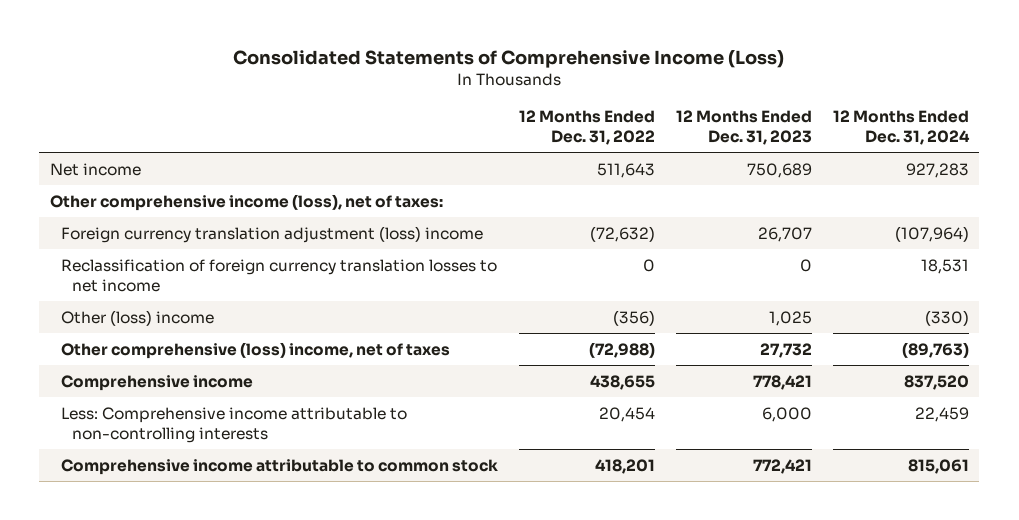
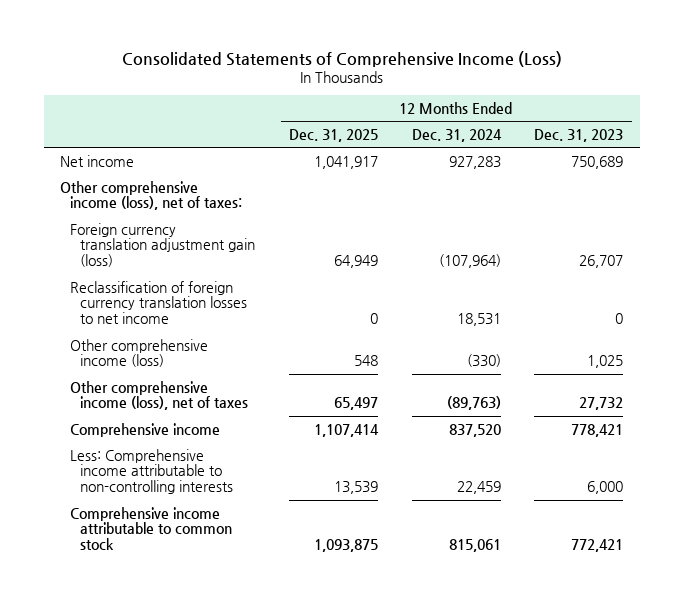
- | 12 Months Ended Dec. 31, 2022 | 12 Months Ended Dec. 31, 2023 | 12 Months Ended Dec. 31, 2024
+ | 12 Months Ended Dec. 31, 2025 | 12 Months Ended Dec. 31, 2024 | 12 Months Ended Dec. 31, 2023
- Foreign currency translation adjustment (loss) income | (72,632) | 26,707 | (107,964)
+ Foreign currency translation adjustment gain (loss) | 64,949 | (107,964) | 26,707
- Other (loss) income | (356) | 1,025 | (330)
- Other comprehensive (loss) income, net of taxes | (72,988) | 27,732 | (89,763)
+ Other comprehensive income (loss) | 548 | (330) | 1,025
+ Other comprehensive income (loss), net of taxes | 65,497 | (89,763) | 27,732

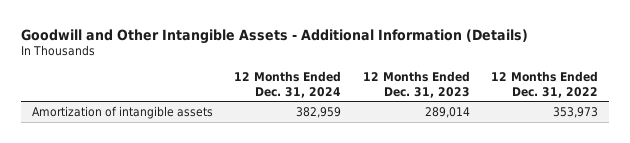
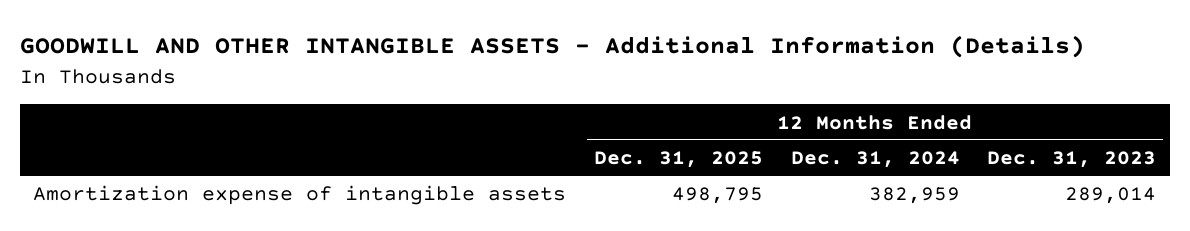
- Goodwill and Other Intangible Assets - Additional Information (Details)
+ GOODWILL AND OTHER INTANGIBLE ASSETS - Additional Information (Details)
- | 12 Months Ended Dec. 31, 2024 | 12 Months Ended Dec. 31, 2023 | 12 Months Ended Dec. 31, 2022
+ | 12 Months Ended Dec. 31, 2025 | 12 Months Ended Dec. 31, 2024 | 12 Months Ended Dec. 31, 2023
- Amortization of intangible assets | 382,959 | 289,014 | 353,973
+ Amortization expense of intangible assets | 498,795 | 382,959 | 289,014

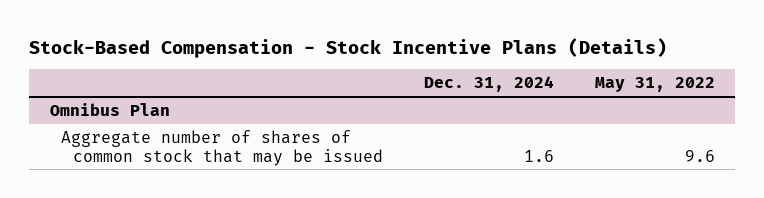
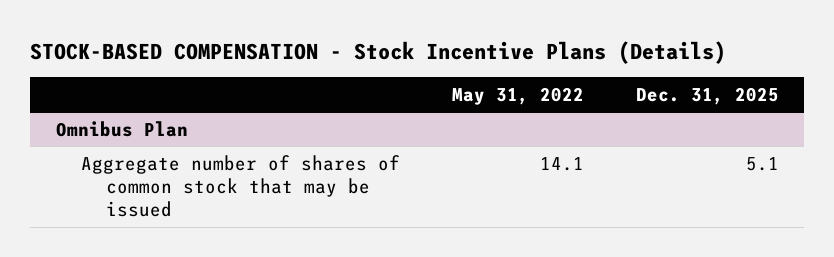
- Stock-Based Compensation - Stock Incentive Plans (Details)
+ STOCK-BASED COMPENSATION - Stock Incentive Plans (Details)
- | Dec. 31, 2024 | May 31, 2022
+ | May 31, 2022 | Dec. 31, 2025
@ Omnibus Plan
- Aggregate number of shares of common stock that may be issued | 1.6 | 9.6
+ Aggregate number of shares of common stock that may be issued | 14.1 | 5.1

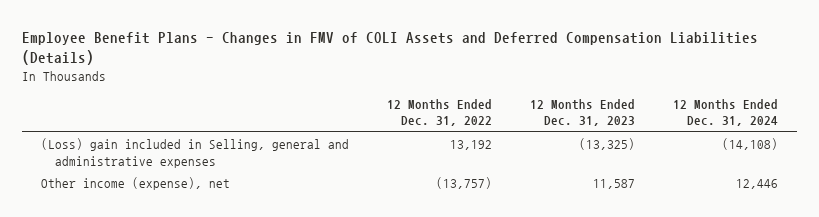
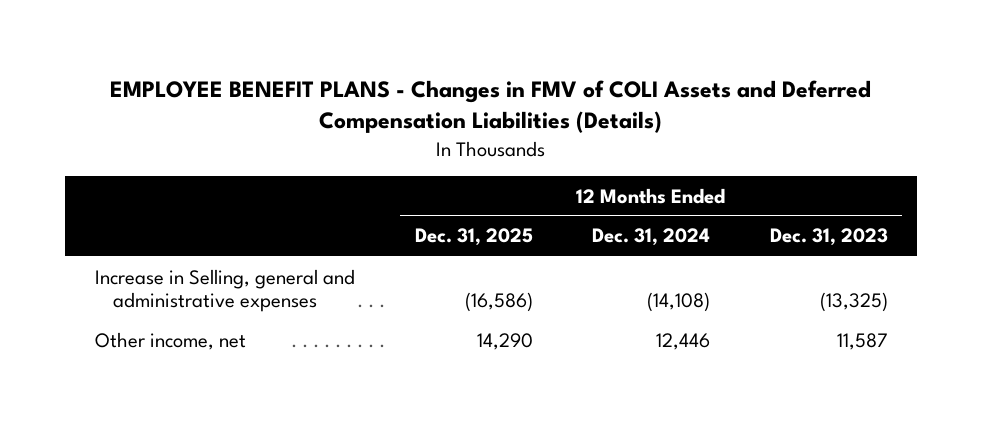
- Employee Benefit Plans - Changes in FMV of COLI Assets and Deferred Compensation Liabilities (Details)
+ EMPLOYEE BENEFIT PLANS - Changes in FMV of COLI Assets and Deferred Compensation Liabilities (Details)
- | 12 Months Ended Dec. 31, 2022 | 12 Months Ended Dec. 31, 2023 | 12 Months Ended Dec. 31, 2024
+ | 12 Months Ended Dec. 31, 2025 | 12 Months Ended Dec. 31, 2024 | 12 Months Ended Dec. 31, 2023
- (Loss) gain included in Selling, general and administrative expenses | 13,192 | (13,325) | (14,108)
- Other income (expense), net | (13,757) | 11,587 | 12,446
+ Increase in Selling, general and administrative expenses | (16,586) | (14,108) | (13,325)
+ Other income, net | 14,290 | 12,446 | 11,587

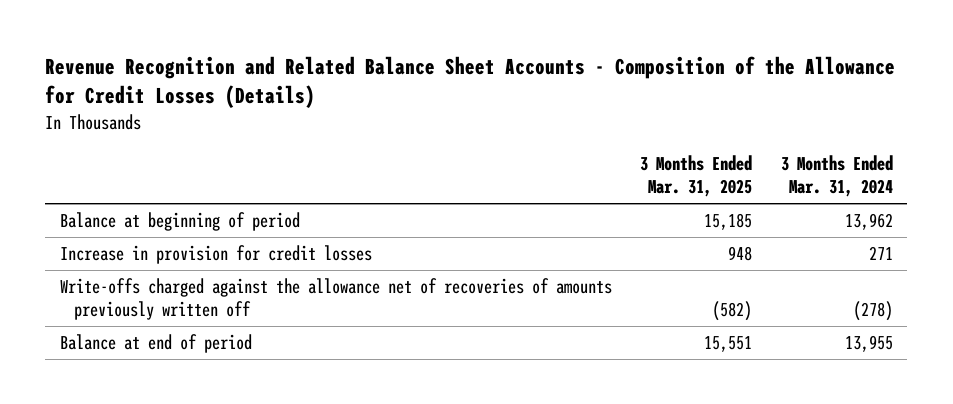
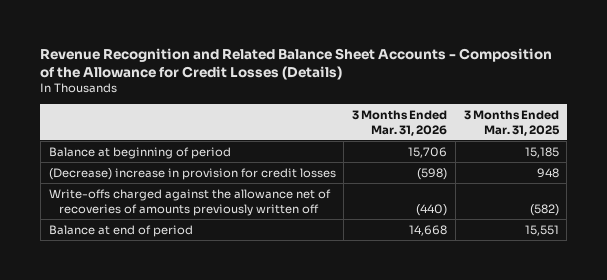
- | 3 Months Ended Mar. 31, 2025 | 3 Months Ended Mar. 31, 2024
+ | 3 Months Ended Mar. 31, 2026 | 3 Months Ended Mar. 31, 2025
- Increase in provision for credit losses | 948 | 271
+ (Decrease) increase in provision for credit losses | (598) | 948

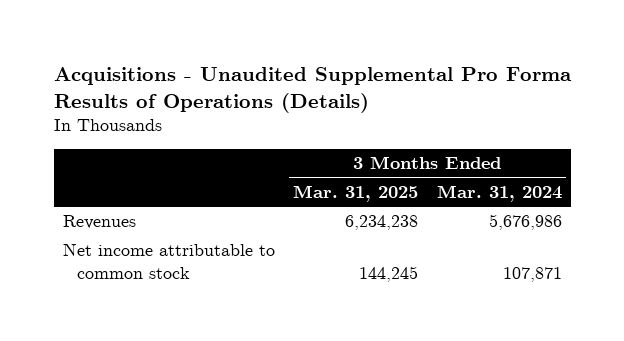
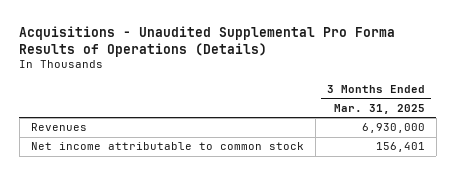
- | 3 Months Ended Mar. 31, 2025 | 3 Months Ended Mar. 31, 2024
+ | 3 Months Ended Mar. 31, 2025
- Revenues | 6,234,238 | 5,676,986
- Net income attributable to common stock | 144,245 | 107,871
+ Revenues | 6,930,000
+ Net income attributable to common stock | 156,401

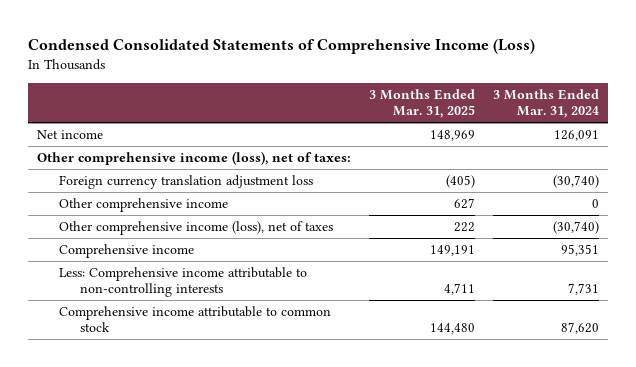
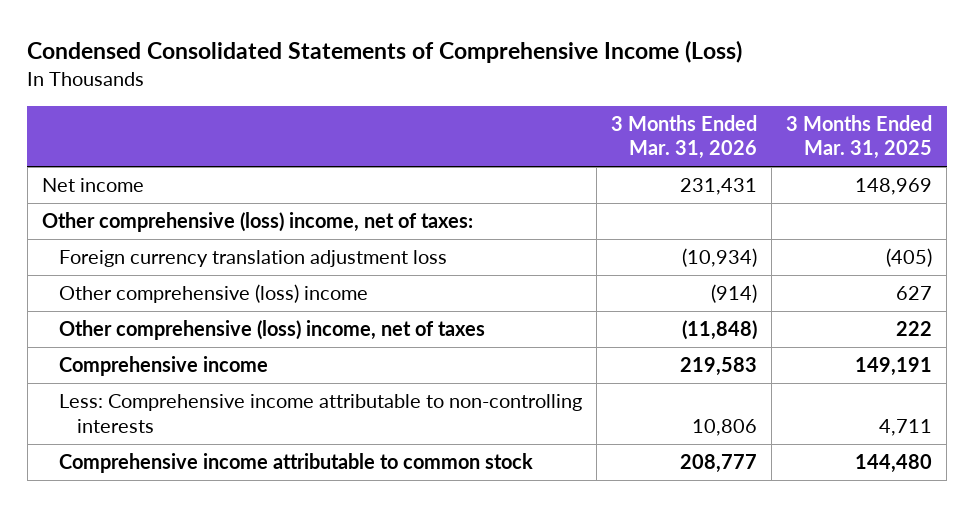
- | 3 Months Ended Mar. 31, 2025 | 3 Months Ended Mar. 31, 2024
+ | 3 Months Ended Mar. 31, 2026 | 3 Months Ended Mar. 31, 2025
- Other comprehensive income (loss), net of taxes:
+ Other comprehensive (loss) income, net of taxes:
- Other comprehensive income | 627 | 0
- Other comprehensive income (loss), net of taxes | 222 | (30,740)
+ Other comprehensive (loss) income | (914) | 627
+ Other comprehensive (loss) income, net of taxes | (11,848) | 222

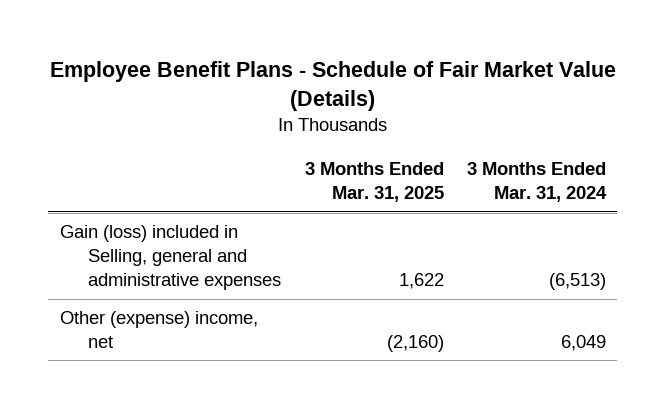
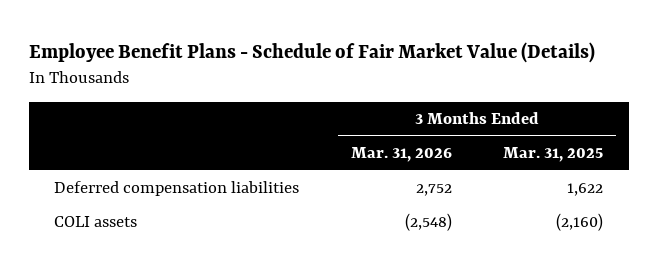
- | 3 Months Ended Mar. 31, 2025 | 3 Months Ended Mar. 31, 2024
+ | 3 Months Ended Mar. 31, 2026 | 3 Months Ended Mar. 31, 2025
- Gain (loss) included in Selling, general and administrative expenses | 1,622 | (6,513)
- Other (expense) income, net | (2,160) | 6,049
+ Deferred compensation liabilities | 2,752 | 1,622
+ COLI assets | (2,548) | (2,160)

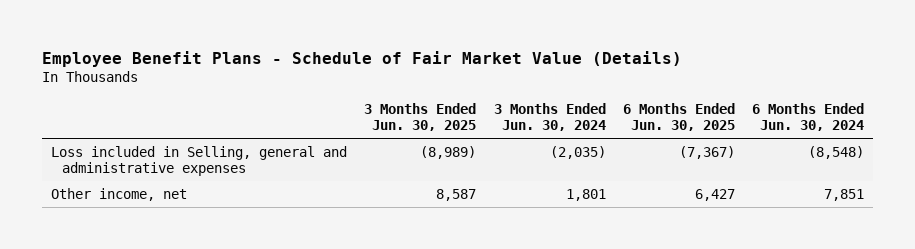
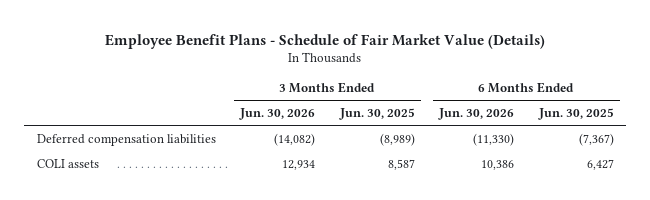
- | 3 Months Ended Jun. 30, 2025 | 3 Months Ended Jun. 30, 2024 | 6 Months Ended Jun. 30, 2025 | 6 Months Ended Jun. 30, 2024
+ | 3 Months Ended Jun. 30, 2026 | 3 Months Ended Jun. 30, 2025 | 6 Months Ended Jun. 30, 2026 | 6 Months Ended Jun. 30, 2025
- Loss included in Selling, general and administrative expenses | (8,989) | (2,035) | (7,367) | (8,548)
- Other income, net | 8,587 | 1,801 | 6,427 | 7,851
+ Deferred compensation liabilities | (14,082) | (8,989) | (11,330) | (7,367)
+ COLI assets | 12,934 | 8,587 | 10,386 | 6,427

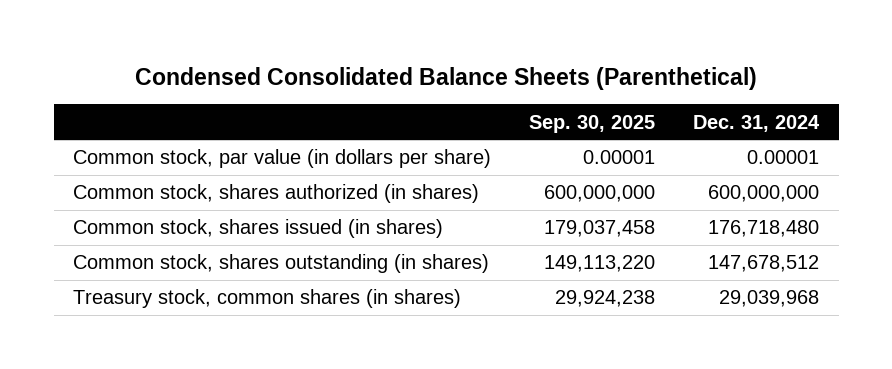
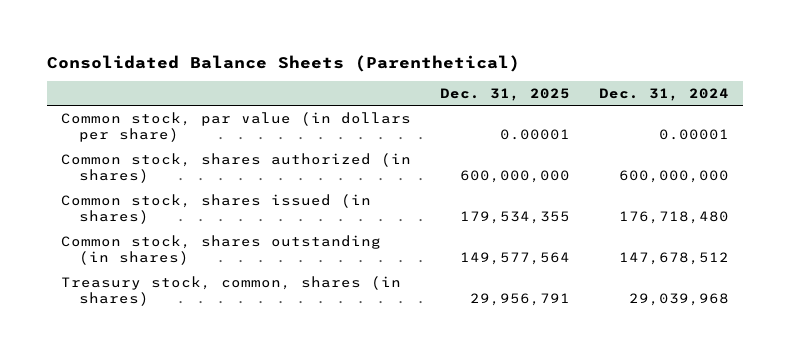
- Condensed Consolidated Balance Sheets (Parenthetical)
+ Consolidated Balance Sheets (Parenthetical)
- | Sep. 30, 2025 | Dec. 31, 2024
+ | Dec. 31, 2025 | Dec. 31, 2024
- Treasury stock, common shares (in shares) | 29,924,238 | 29,039,968
+ Treasury stock, common, shares (in shares) | 29,956,791 | 29,039,968

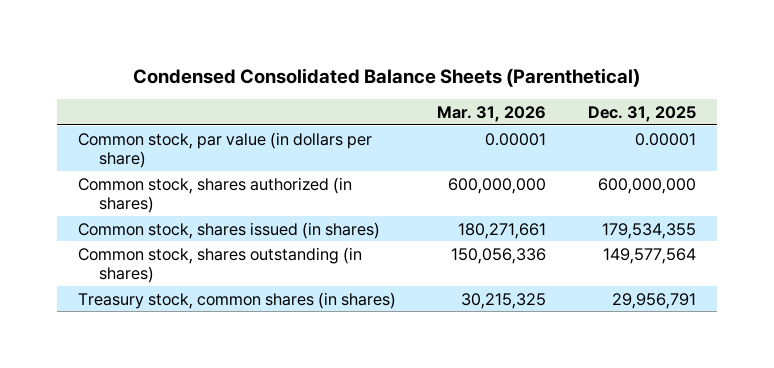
- Consolidated Balance Sheets (Parenthetical)
+ Condensed Consolidated Balance Sheets (Parenthetical)
- | Dec. 31, 2025 | Dec. 31, 2024
+ | Mar. 31, 2026 | Dec. 31, 2025
- Treasury stock, common, shares (in shares) | 29,956,791 | 29,039,968
+ Treasury stock, common shares (in shares) | 30,215,325 | 29,956,791

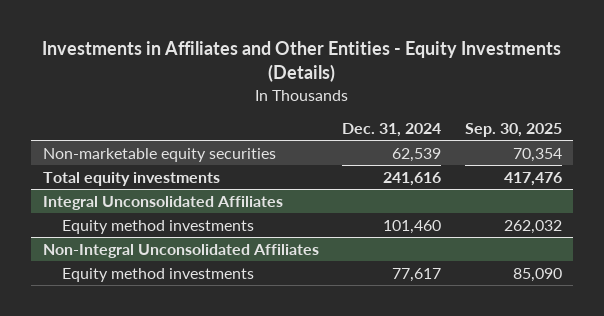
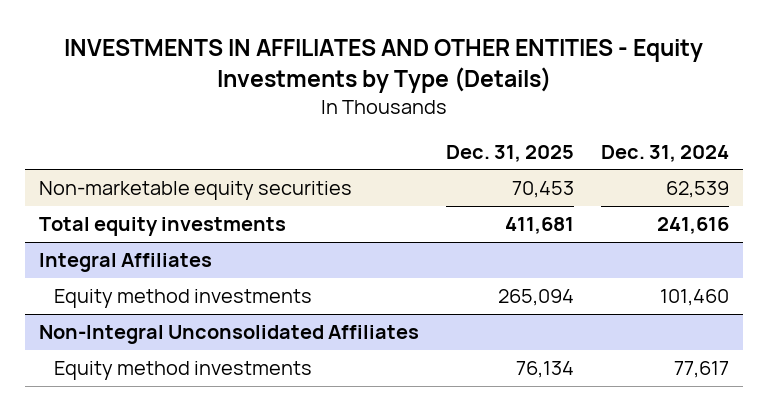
- Investments in Affiliates and Other Entities - Equity Investments (Details)
+ INVESTMENTS IN AFFILIATES AND OTHER ENTITIES - Equity Investments by Type (Details)
- | Dec. 31, 2024 | Sep. 30, 2025
+ | Dec. 31, 2025 | Dec. 31, 2024
- Integral Unconsolidated Affiliates
+ Integral Affiliates

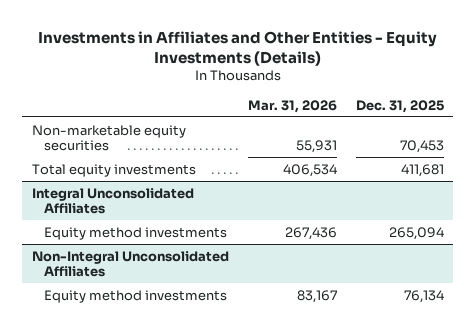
- INVESTMENTS IN AFFILIATES AND OTHER ENTITIES - Equity Investments by Type (Details)
+ Investments in Affiliates and Other Entities - Equity Investments (Details)
- | Dec. 31, 2025 | Dec. 31, 2024
+ | Mar. 31, 2026 | Dec. 31, 2025
- Integral Affiliates
+ Integral Unconsolidated Affiliates

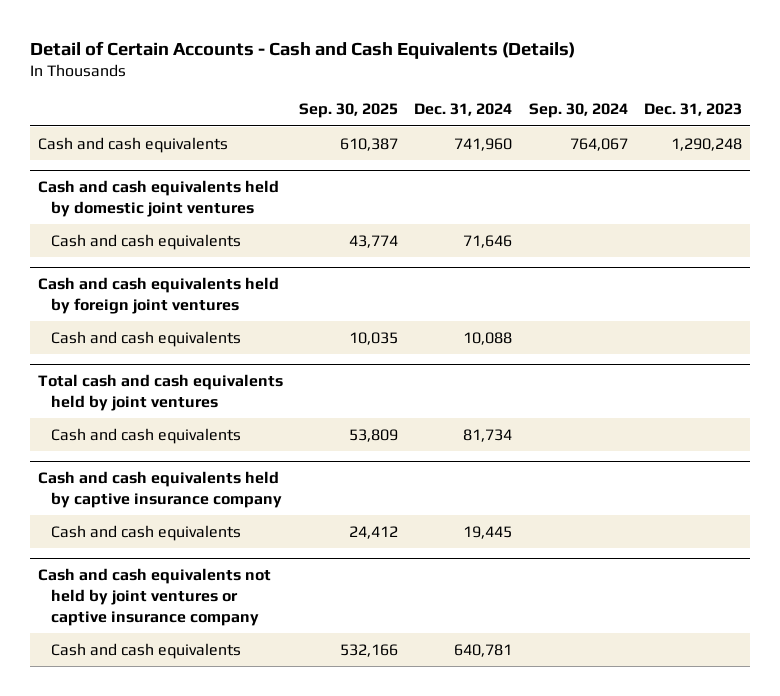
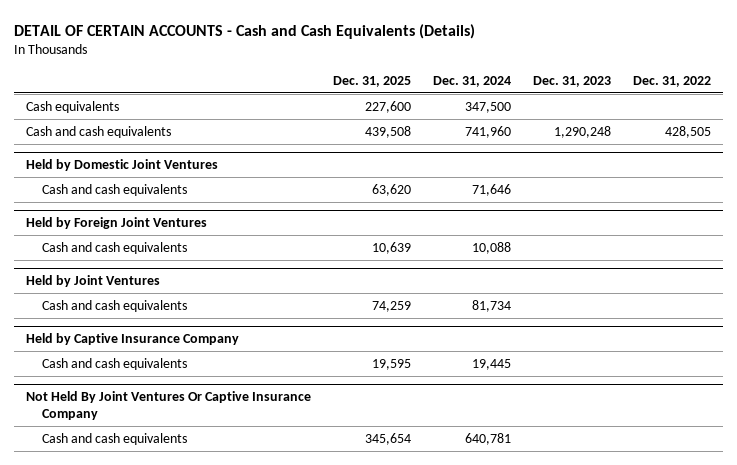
- Detail of Certain Accounts - Cash and Cash Equivalents (Details)
+ DETAIL OF CERTAIN ACCOUNTS - Cash and Cash Equivalents (Details)
- | Sep. 30, 2025 | Dec. 31, 2024 | Sep. 30, 2024 | Dec. 31, 2023
+ | Dec. 31, 2025 | Dec. 31, 2024 | Dec. 31, 2023 | Dec. 31, 2022
+ Cash equivalents | 227,600 | 347,500 | |
- Cash and cash equivalents held by domestic joint ventures
+ Held by Domestic Joint Ventures
- Cash and cash equivalents held by foreign joint ventures
+ Held by Foreign Joint Ventures
- Total cash and cash equivalents held by joint ventures
+ Held by Joint Ventures
- Cash and cash equivalents held by captive insurance company
+ Held by Captive Insurance Company
- Cash and cash equivalents not held by joint ventures or captive insurance company
+ Not Held By Joint Ventures Or Captive Insurance Company

